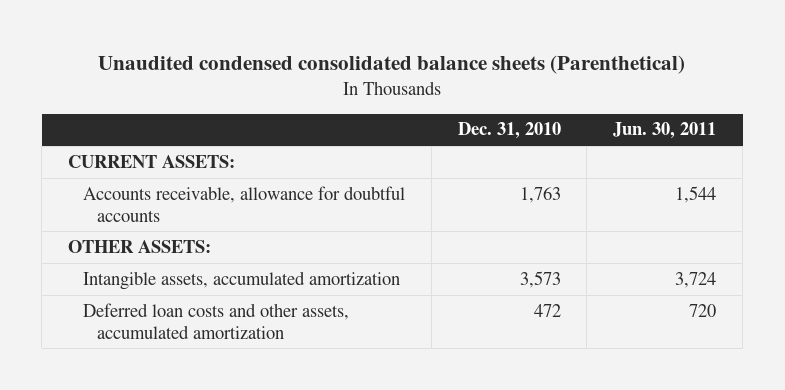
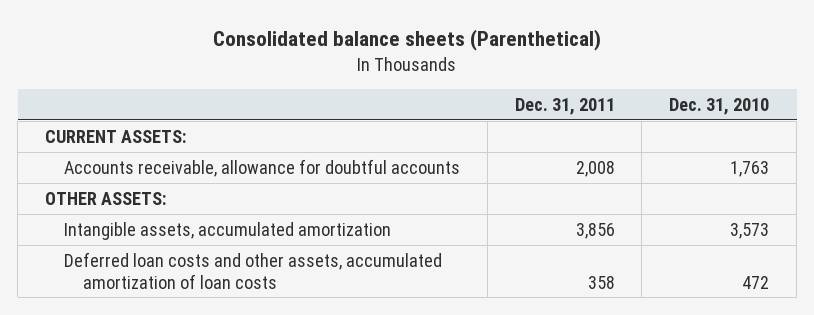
- Unaudited condensed consolidated balance sheets (Parenthetical)
+ Consolidated balance sheets (Parenthetical)
- | Dec. 31, 2010 | Jun. 30, 2011
+ | Dec. 31, 2011 | Dec. 31, 2010
- Deferred loan costs and other assets, accumulated amortization | 472 | 720
+ Deferred loan costs and other assets, accumulated amortization of loan costs | 358 | 472

